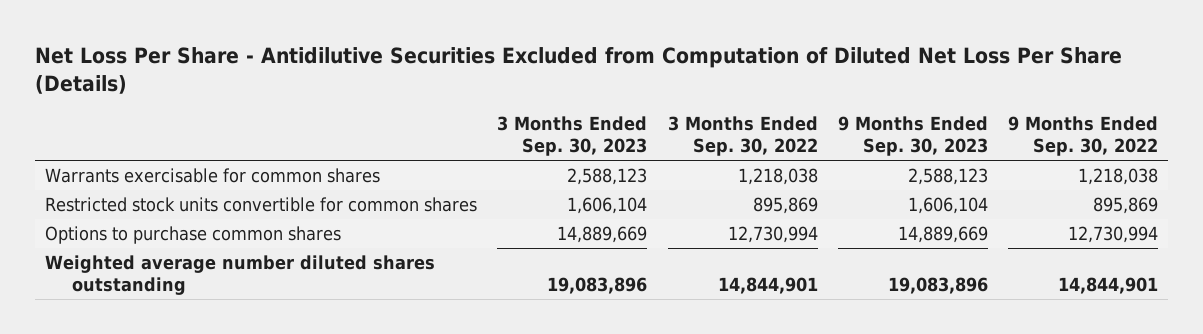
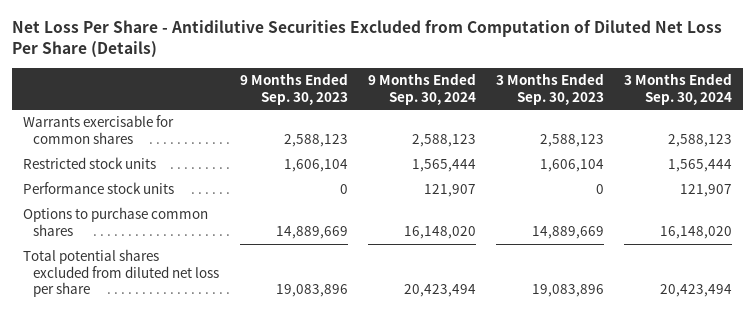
- | 3 Months Ended Sep. 30, 2023 | 3 Months Ended Sep. 30, 2022 | 9 Months Ended Sep. 30, 2023 | 9 Months Ended Sep. 30, 2022
+ | 9 Months Ended Sep. 30, 2023 | 9 Months Ended Sep. 30, 2024 | 3 Months Ended Sep. 30, 2023 | 3 Months Ended Sep. 30, 2024
- Restricted stock units convertible for common shares | 1,606,104 | 895,869 | 1,606,104 | 895,869
+ Restricted stock units | 1,606,104 | 1,565,444 | 1,606,104 | 1,565,444
+ Performance stock units | 0 | 121,907 | 0 | 121,907
- Weighted average number diluted shares outstanding | 19,083,896 | 14,844,901 | 19,083,896 | 14,844,901
+ Total potential shares excluded from diluted net loss per share | 19,083,896 | 20,423,494 | 19,083,896 | 20,423,494

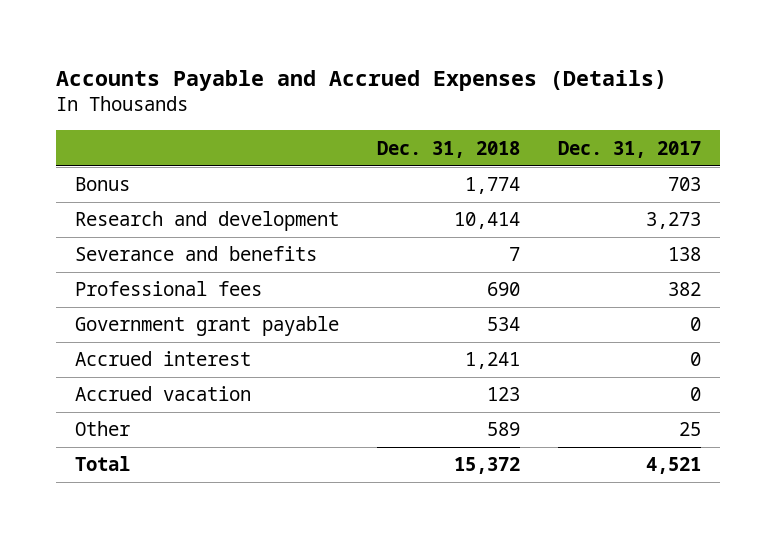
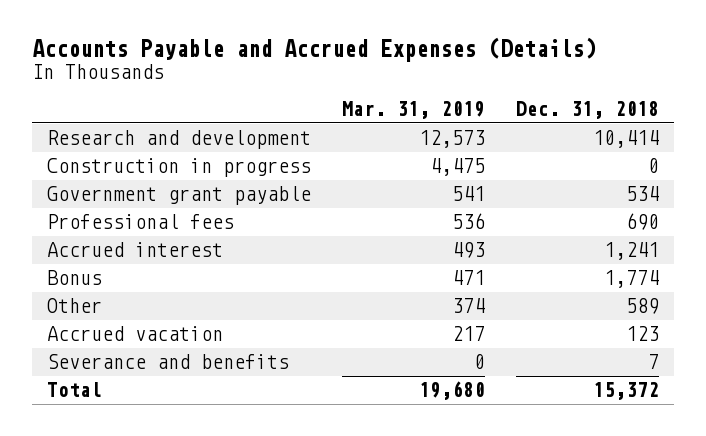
- | Dec. 31, 2018 | Dec. 31, 2017
+ | Mar. 31, 2019 | Dec. 31, 2018
+ Construction in progress | 4,475 | 0
moved down: Professional fees | 536 | 690
moved down: Bonus | 471 | 1,774
moved down: Accrued vacation | 217 | 123
moved down: Severance and benefits | 0 | 7

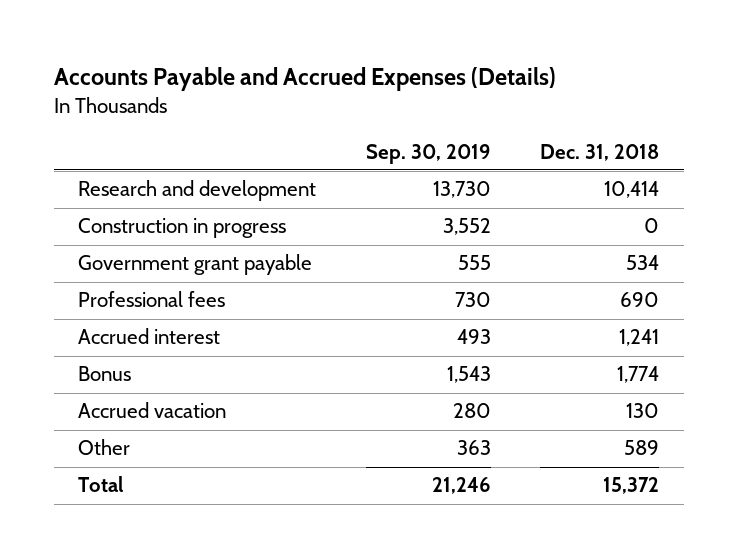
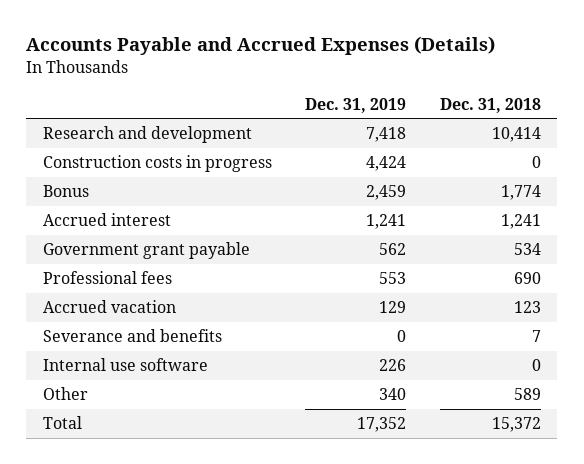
- | Sep. 30, 2019 | Dec. 31, 2018
+ | Dec. 31, 2019 | Dec. 31, 2018
- Construction in progress | 3,552 | 0
+ Construction costs in progress | 4,424 | 0
moved up: Bonus | 2,459 | 1,774
moved up: Accrued interest | 1,241 | 1,241
- Accrued vacation | 280 | 130
+ Accrued vacation | 129 | 123
+ Severance and benefits | 0 | 7
+ Internal use software | 226 | 0

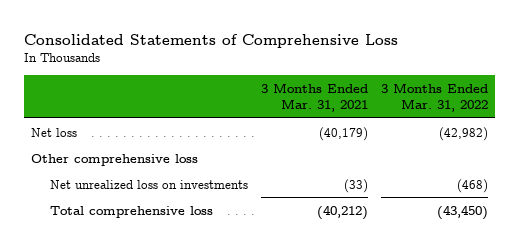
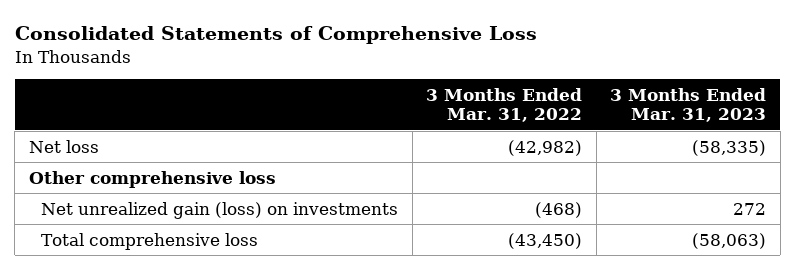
- | 3 Months Ended Mar. 31, 2021 | 3 Months Ended Mar. 31, 2022
+ | 3 Months Ended Mar. 31, 2022 | 3 Months Ended Mar. 31, 2023
- Net unrealized loss on investments | (33) | (468)
+ Net unrealized gain (loss) on investments | (468) | 272

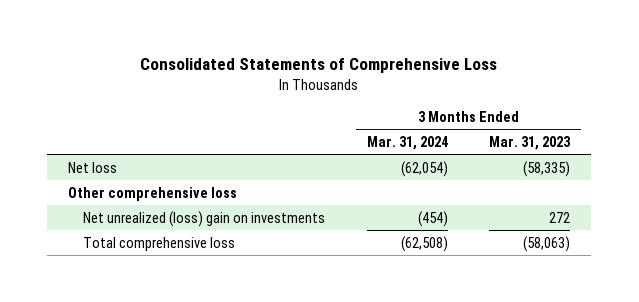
- | 3 Months Ended Mar. 31, 2022 | 3 Months Ended Mar. 31, 2023
+ | 3 Months Ended Mar. 31, 2024 | 3 Months Ended Mar. 31, 2023
- Net unrealized gain (loss) on investments | (468) | 272
+ Net unrealized (loss) gain on investments | (454) | 272

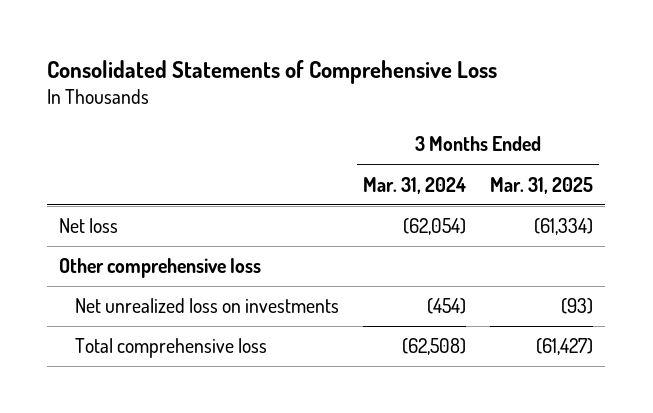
- | 3 Months Ended Mar. 31, 2024 | 3 Months Ended Mar. 31, 2023
+ | 3 Months Ended Mar. 31, 2024 | 3 Months Ended Mar. 31, 2025
- Net unrealized (loss) gain on investments | (454) | 272
+ Net unrealized loss on investments | (454) | (93)

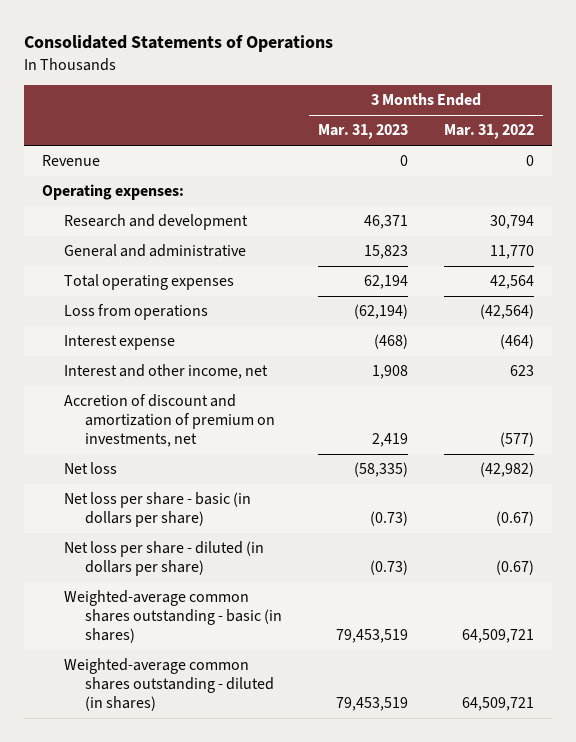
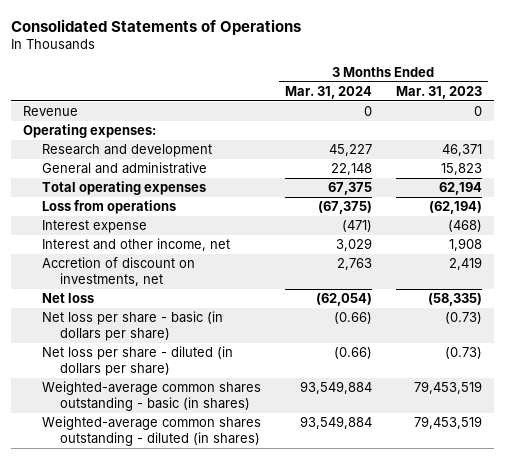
- | 3 Months Ended Mar. 31, 2023 | 3 Months Ended Mar. 31, 2022
+ | 3 Months Ended Mar. 31, 2024 | 3 Months Ended Mar. 31, 2023
- Accretion of discount and amortization of premium on investments, net | 2,419 | (577)
+ Accretion of discount on investments, net | 2,763 | 2,419

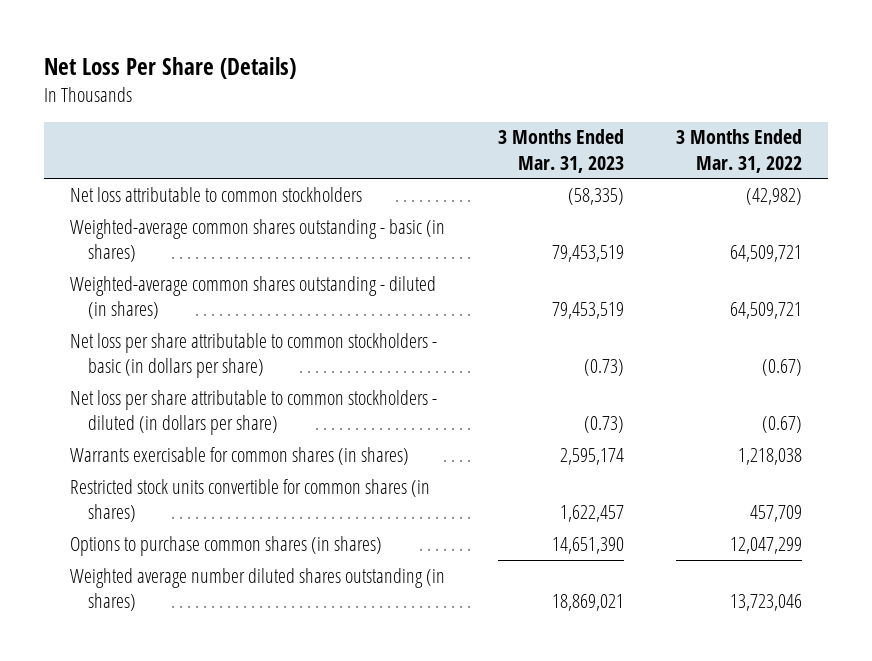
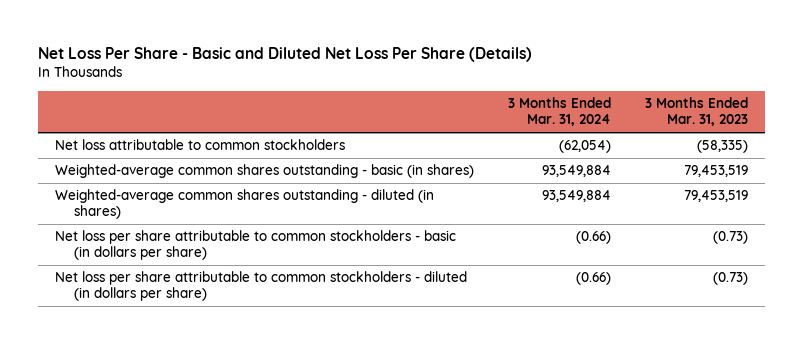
- Net Loss Per Share (Details)
+ Net Loss Per Share - Basic and Diluted Net Loss Per Share (Details)
- | 3 Months Ended Mar. 31, 2023 | 3 Months Ended Mar. 31, 2022
+ | 3 Months Ended Mar. 31, 2024 | 3 Months Ended Mar. 31, 2023
- Warrants exercisable for common shares (in shares) | 2,595,174 | 1,218,038
- Restricted stock units convertible for common shares (in shares) | 1,622,457 | 457,709
- Options to purchase common shares (in shares) | 14,651,390 | 12,047,299
- Weighted average number diluted shares outstanding (in shares) | 18,869,021 | 13,723,046

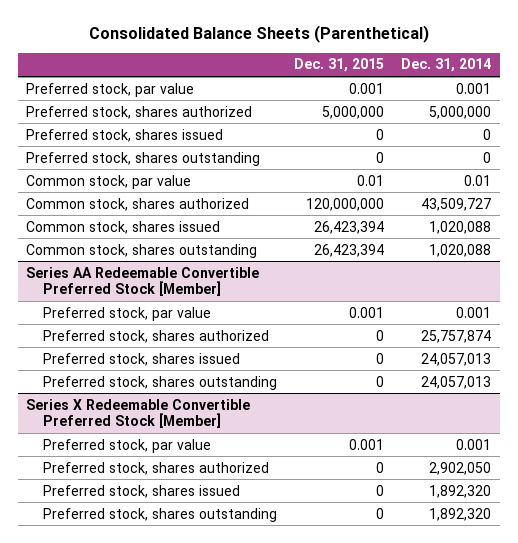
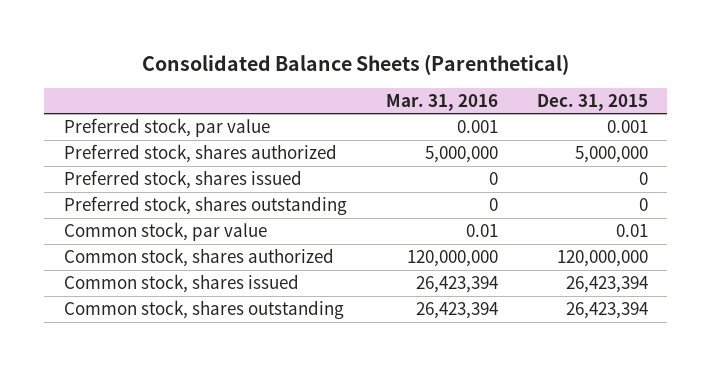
- | Dec. 31, 2015 | Dec. 31, 2014
+ | Mar. 31, 2016 | Dec. 31, 2015
- Series AA Redeemable Convertible Preferred Stock [Member]
- Preferred stock, par value | 0.001 | 0.001
- Preferred stock, shares authorized | 0 | 25,757,874
- Preferred stock, shares issued | 0 | 24,057,013
- Preferred stock, shares outstanding | 0 | 24,057,013
- Series X Redeemable Convertible Preferred Stock [Member]
- Preferred stock, par value | 0.001 | 0.001
- Preferred stock, shares authorized | 0 | 2,902,050
- Preferred stock, shares issued | 0 | 1,892,320
- Preferred stock, shares outstanding | 0 | 1,892,320

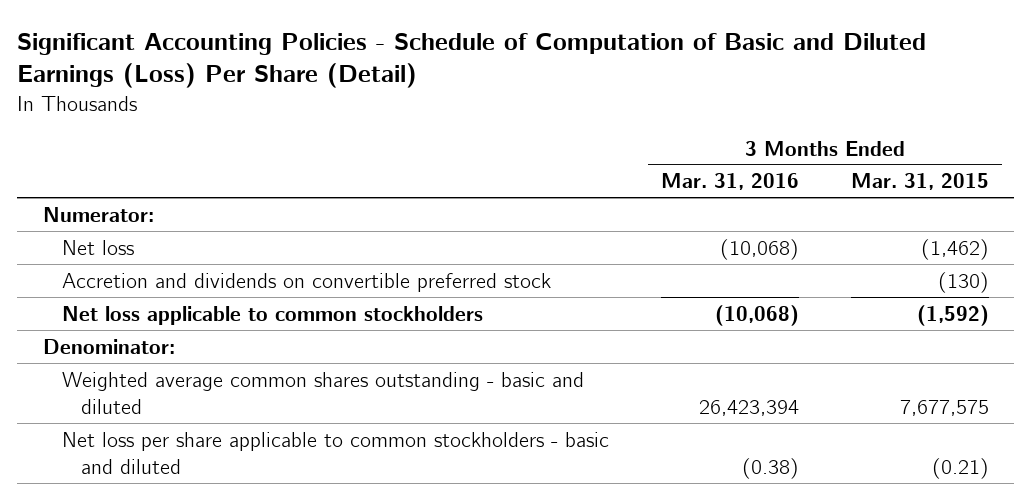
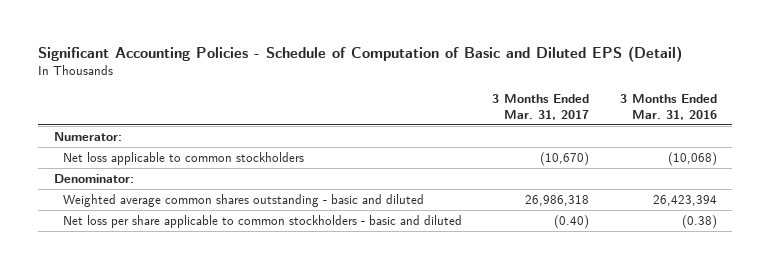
- Significant Accounting Policies - Schedule of Computation of Basic and Diluted Earnings (Loss) Per Share (Detail)
+ Significant Accounting Policies - Schedule of Computation of Basic and Diluted EPS (Detail)
- | 3 Months Ended Mar. 31, 2016 | 3 Months Ended Mar. 31, 2015
+ | 3 Months Ended Mar. 31, 2017 | 3 Months Ended Mar. 31, 2016
- Net loss | (10,068) | (1,462)
- Accretion and dividends on convertible preferred stock | | (130)

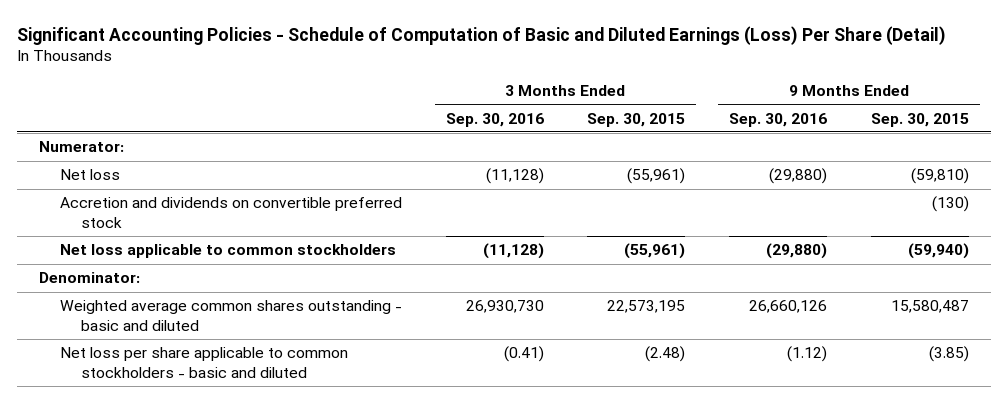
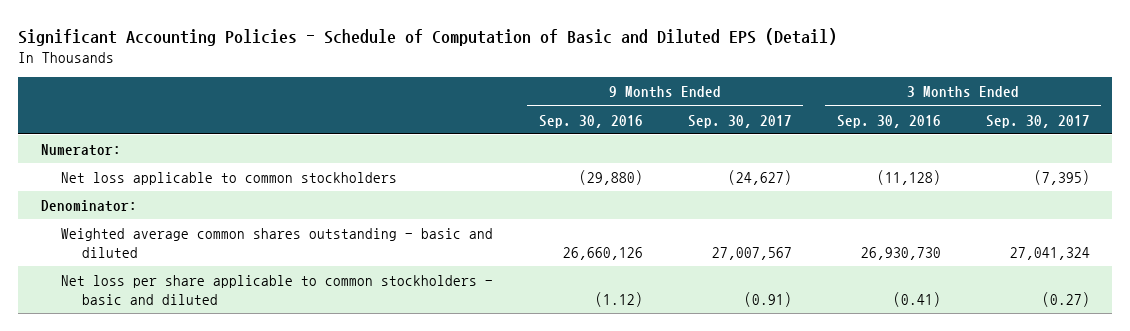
- Significant Accounting Policies - Schedule of Computation of Basic and Diluted Earnings (Loss) Per Share (Detail)
+ Significant Accounting Policies - Schedule of Computation of Basic and Diluted EPS (Detail)
- | 3 Months Ended Sep. 30, 2016 | 3 Months Ended Sep. 30, 2015 | 9 Months Ended Sep. 30, 2016 | 9 Months Ended Sep. 30, 2015
+ | 9 Months Ended Sep. 30, 2016 | 9 Months Ended Sep. 30, 2017 | 3 Months Ended Sep. 30, 2016 | 3 Months Ended Sep. 30, 2017
- Net loss | (11,128) | (55,961) | (29,880) | (59,810)
- Accretion and dividends on convertible preferred stock | | | | (130)

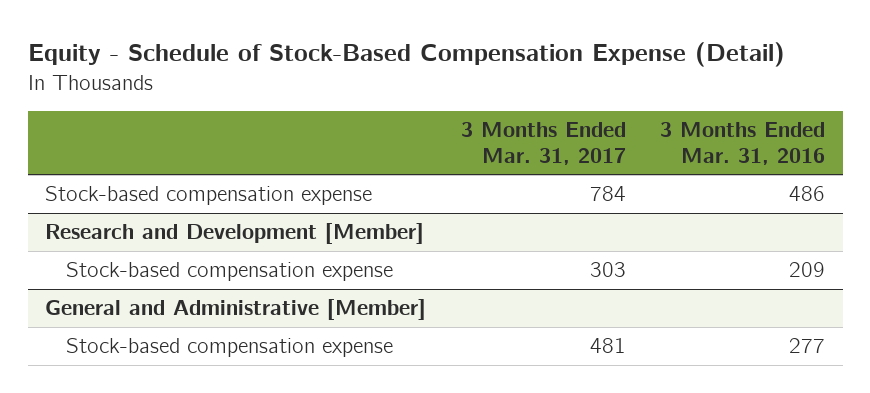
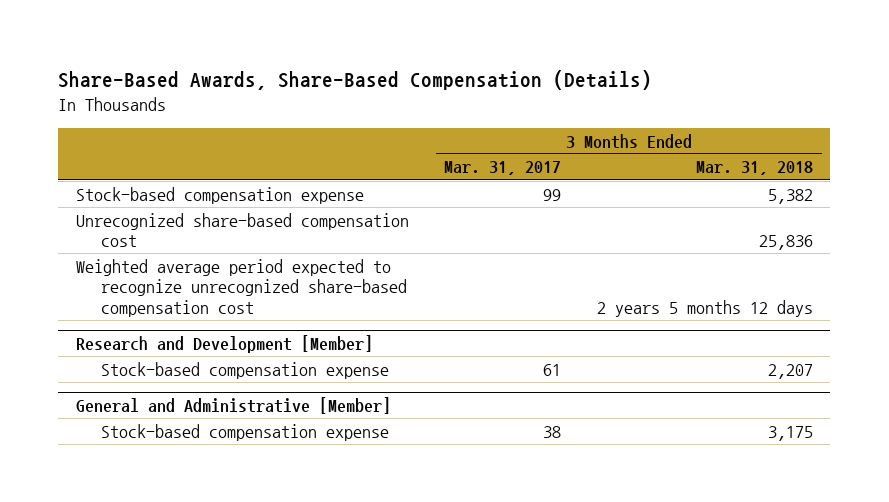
- Equity - Schedule of Stock-Based Compensation Expense (Detail)
+ Share-Based Awards, Share-Based Compensation (Details)
- | 3 Months Ended Mar. 31, 2017 | 3 Months Ended Mar. 31, 2016
+ | 3 Months Ended Mar. 31, 2017 | 3 Months Ended Mar. 31, 2018
- Stock-based compensation expense | 784 | 486
+ Stock-based compensation expense | 99 | 5,382
+ Unrecognized share-based compensation cost | | 25,836
+ Weighted average period expected to recognize unrecognized share-based compensation cost | | 2 years 5 months 12 days
@ Research and Development [Member]
- Stock-based compensation expense | 303 | 209
+ Stock-based compensation expense | 61 | 2,207
@ General and Administrative [Member]
- Stock-based compensation expense | 481 | 277
+ Stock-based compensation expense | 38 | 3,175

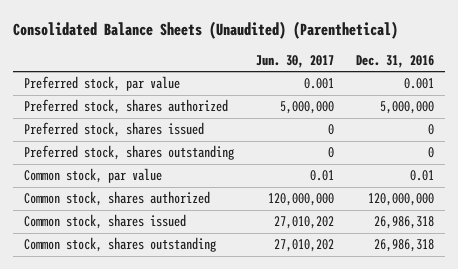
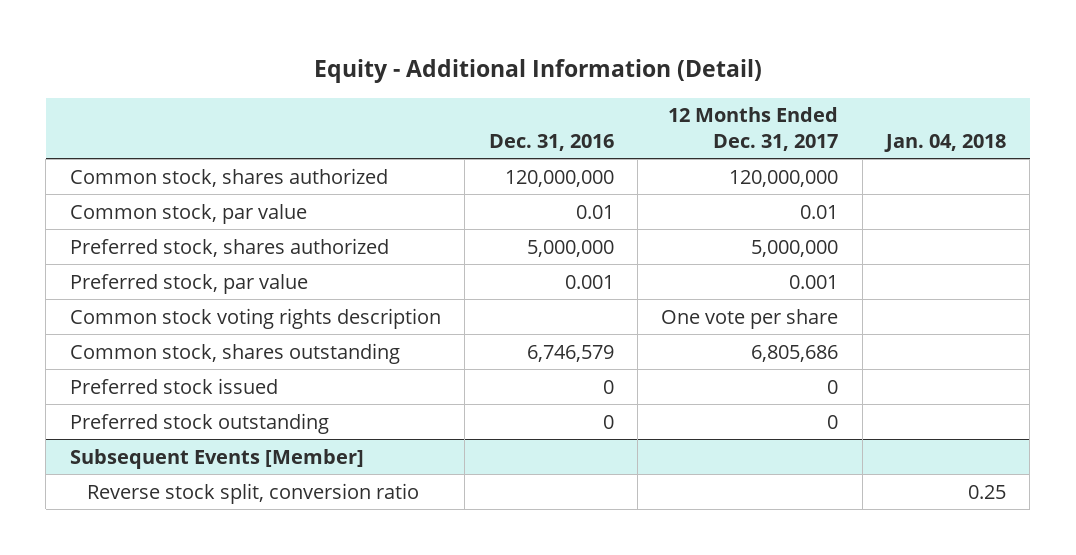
- Consolidated Balance Sheets (Unaudited) (Parenthetical)
+ Equity - Additional Information (Detail)
- | Jun. 30, 2017 | Dec. 31, 2016
+ | Dec. 31, 2016 | 12 Months Ended Dec. 31, 2017 | Jan. 04, 2018
- Preferred stock, shares issued | 0 | 0
- Preferred stock, shares outstanding | 0 | 0
- Common stock, shares issued | 27,010,202 | 26,986,318
- Common stock, shares outstanding | 27,010,202 | 26,986,318
moved down: Common stock, par value | 0.01 | 0.01 |
moved down: Preferred stock, shares authorized | 5,000,000 | 5,000,000 |
moved down: Preferred stock, par value | 0.001 | 0.001 |
+ Common stock voting rights description | | One vote per share |
+ Common stock, shares outstanding | 6,746,579 | 6,805,686 |
+ Preferred stock issued | 0 | 0 |
+ Preferred stock outstanding | 0 | 0 |
+ Subsequent Events [Member]
+ Reverse stock split, conversion ratio | | | 0.25

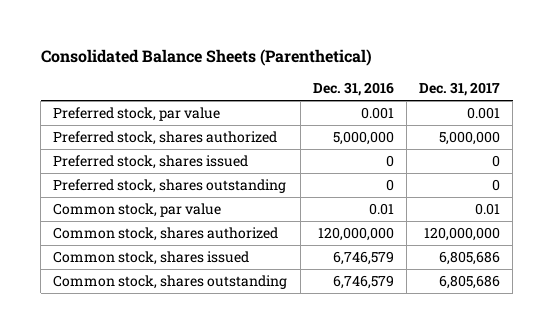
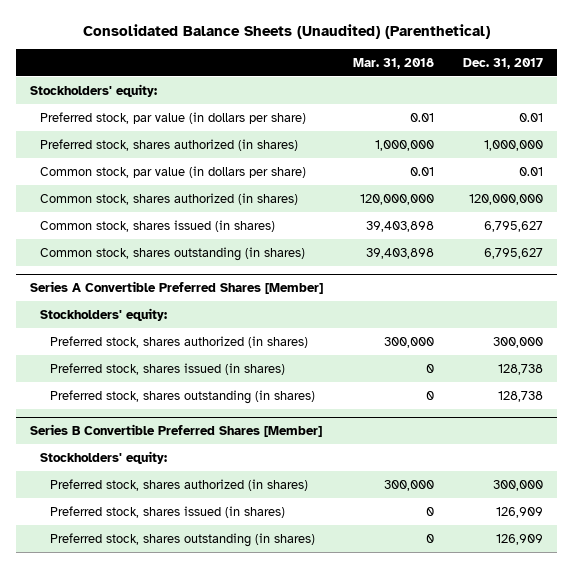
- Consolidated Balance Sheets (Parenthetical)
+ Consolidated Balance Sheets (Unaudited) (Parenthetical)
- | Dec. 31, 2016 | Dec. 31, 2017
+ | Mar. 31, 2018 | Dec. 31, 2017
- Preferred stock, par value | 0.001 | 0.001
- Preferred stock, shares authorized | 5,000,000 | 5,000,000
- Preferred stock, shares issued | 0 | 0
- Preferred stock, shares outstanding | 0 | 0
- Common stock, par value | 0.01 | 0.01
- Common stock, shares authorized | 120,000,000 | 120,000,000
- Common stock, shares issued | 6,746,579 | 6,805,686
- Common stock, shares outstanding | 6,746,579 | 6,805,686
+ Stockholders' equity:
+ Preferred stock, par value (in dollars per share) | 0.01 | 0.01
+ Preferred stock, shares authorized (in shares) | 1,000,000 | 1,000,000
+ Common stock, par value (in dollars per share) | 0.01 | 0.01
+ Common stock, shares authorized (in shares) | 120,000,000 | 120,000,000
+ Common stock, shares issued (in shares) | 39,403,898 | 6,795,627
+ Common stock, shares outstanding (in shares) | 39,403,898 | 6,795,627
+ Series A Convertible Preferred Shares [Member]
+ Stockholders' equity:
+ Preferred stock, shares authorized (in shares) | 300,000 | 300,000
+ Preferred stock, shares issued (in shares) | 0 | 128,738
+ Preferred stock, shares outstanding (in shares) | 0 | 128,738
+ Series B Convertible Preferred Shares [Member]
+ Stockholders' equity:
+ Preferred stock, shares authorized (in shares) | 300,000 | 300,000
+ Preferred stock, shares issued (in shares) | 0 | 126,909
+ Preferred stock, shares outstanding (in shares) | 0 | 126,909

